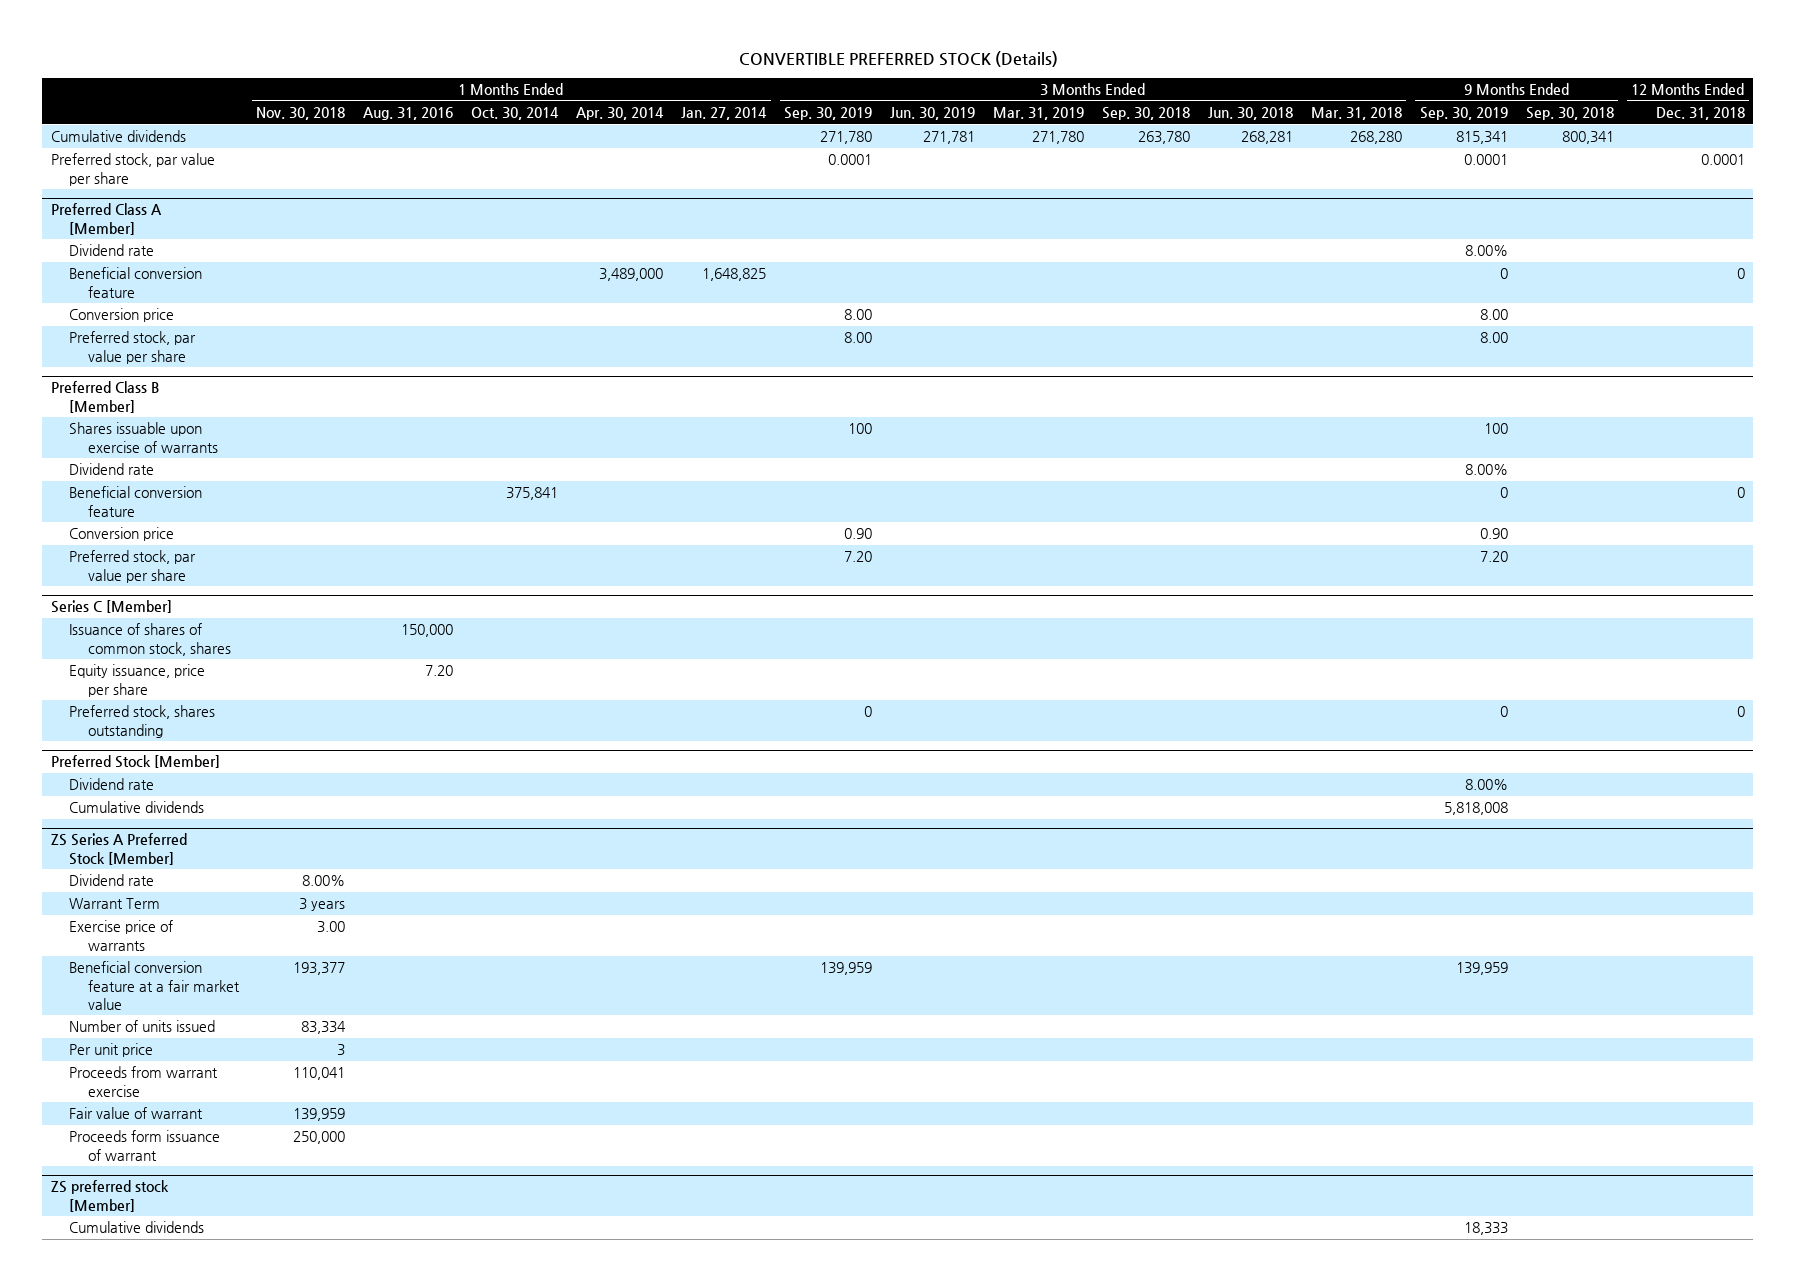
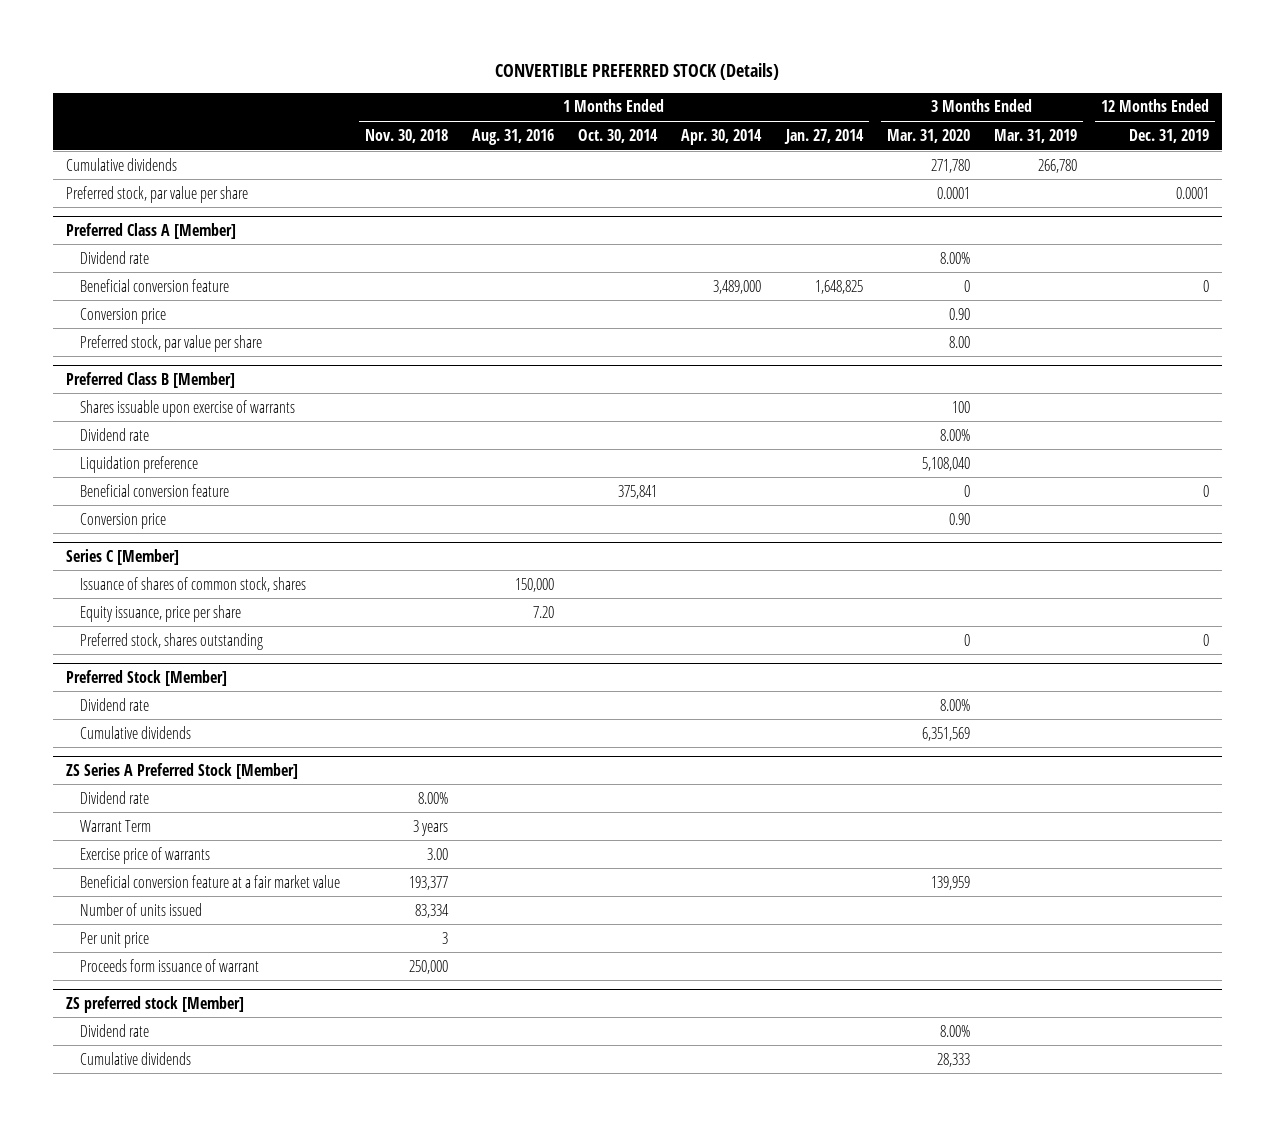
- | 1 Months Ended Nov. 30, 2018 | 1 Months Ended Aug. 31, 2016 | 1 Months Ended Oct. 30, 2014 | 1 Months Ended Apr. 30, 2014 | 1 Months Ended Jan. 27, 2014 | 3 Months Ended Sep. 30, 2019 | 3 Months Ended Jun. 30, 2019 | 3 Months Ended Mar. 31, 2019 | 3 Months Ended Sep. 30, 2018 | 3 Months Ended Jun. 30, 2018 | 3 Months Ended Mar. 31, 2018 | 9 Months Ended Sep. 30, 2019 | 9 Months Ended Sep. 30, 2018 | 12 Months Ended Dec. 31, 2018
+ | 1 Months Ended Nov. 30, 2018 | 1 Months Ended Aug. 31, 2016 | 1 Months Ended Oct. 30, 2014 | 1 Months Ended Apr. 30, 2014 | 1 Months Ended Jan. 27, 2014 | 3 Months Ended Mar. 31, 2020 | 3 Months Ended Mar. 31, 2019 | 12 Months Ended Dec. 31, 2019
- Cumulative dividends | | | | | | 271,780 | 271,781 | 271,780 | 263,780 | 268,281 | 268,280 | 815,341 | 800,341 |
+ Cumulative dividends | | | | | | 271,780 | 266,780 |
@ Preferred Class B [Member]
+ Liquidation preference | | | | | | 5,108,040 | |
- Preferred stock, par value per share | | | | | | 7.20 | | | | | | 7.20 | |
@ ZS Series A Preferred Stock [Member]
- Proceeds from warrant exercise | 110,041 | | | | | | | | | | | | |
- Fair value of warrant | 139,959 | | | | | | | | | | | | |
@ ZS preferred stock [Member]
+ Dividend rate | | | | | | 8.00% | |

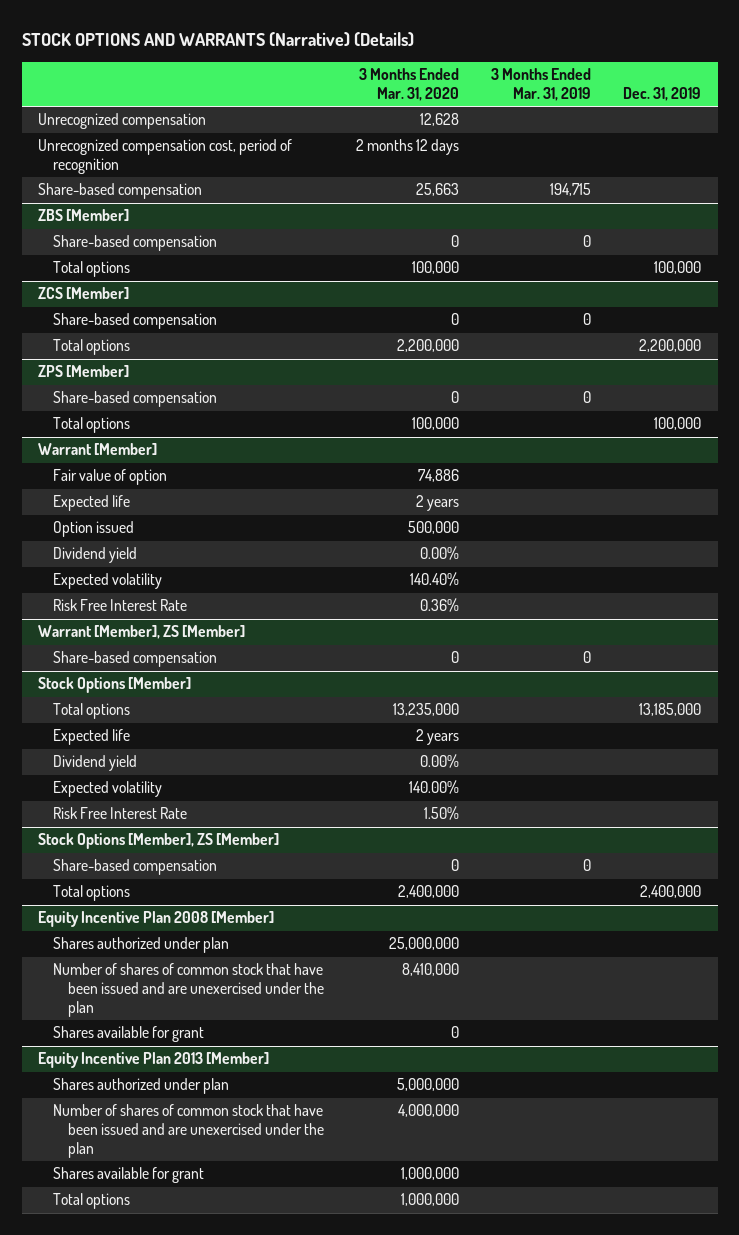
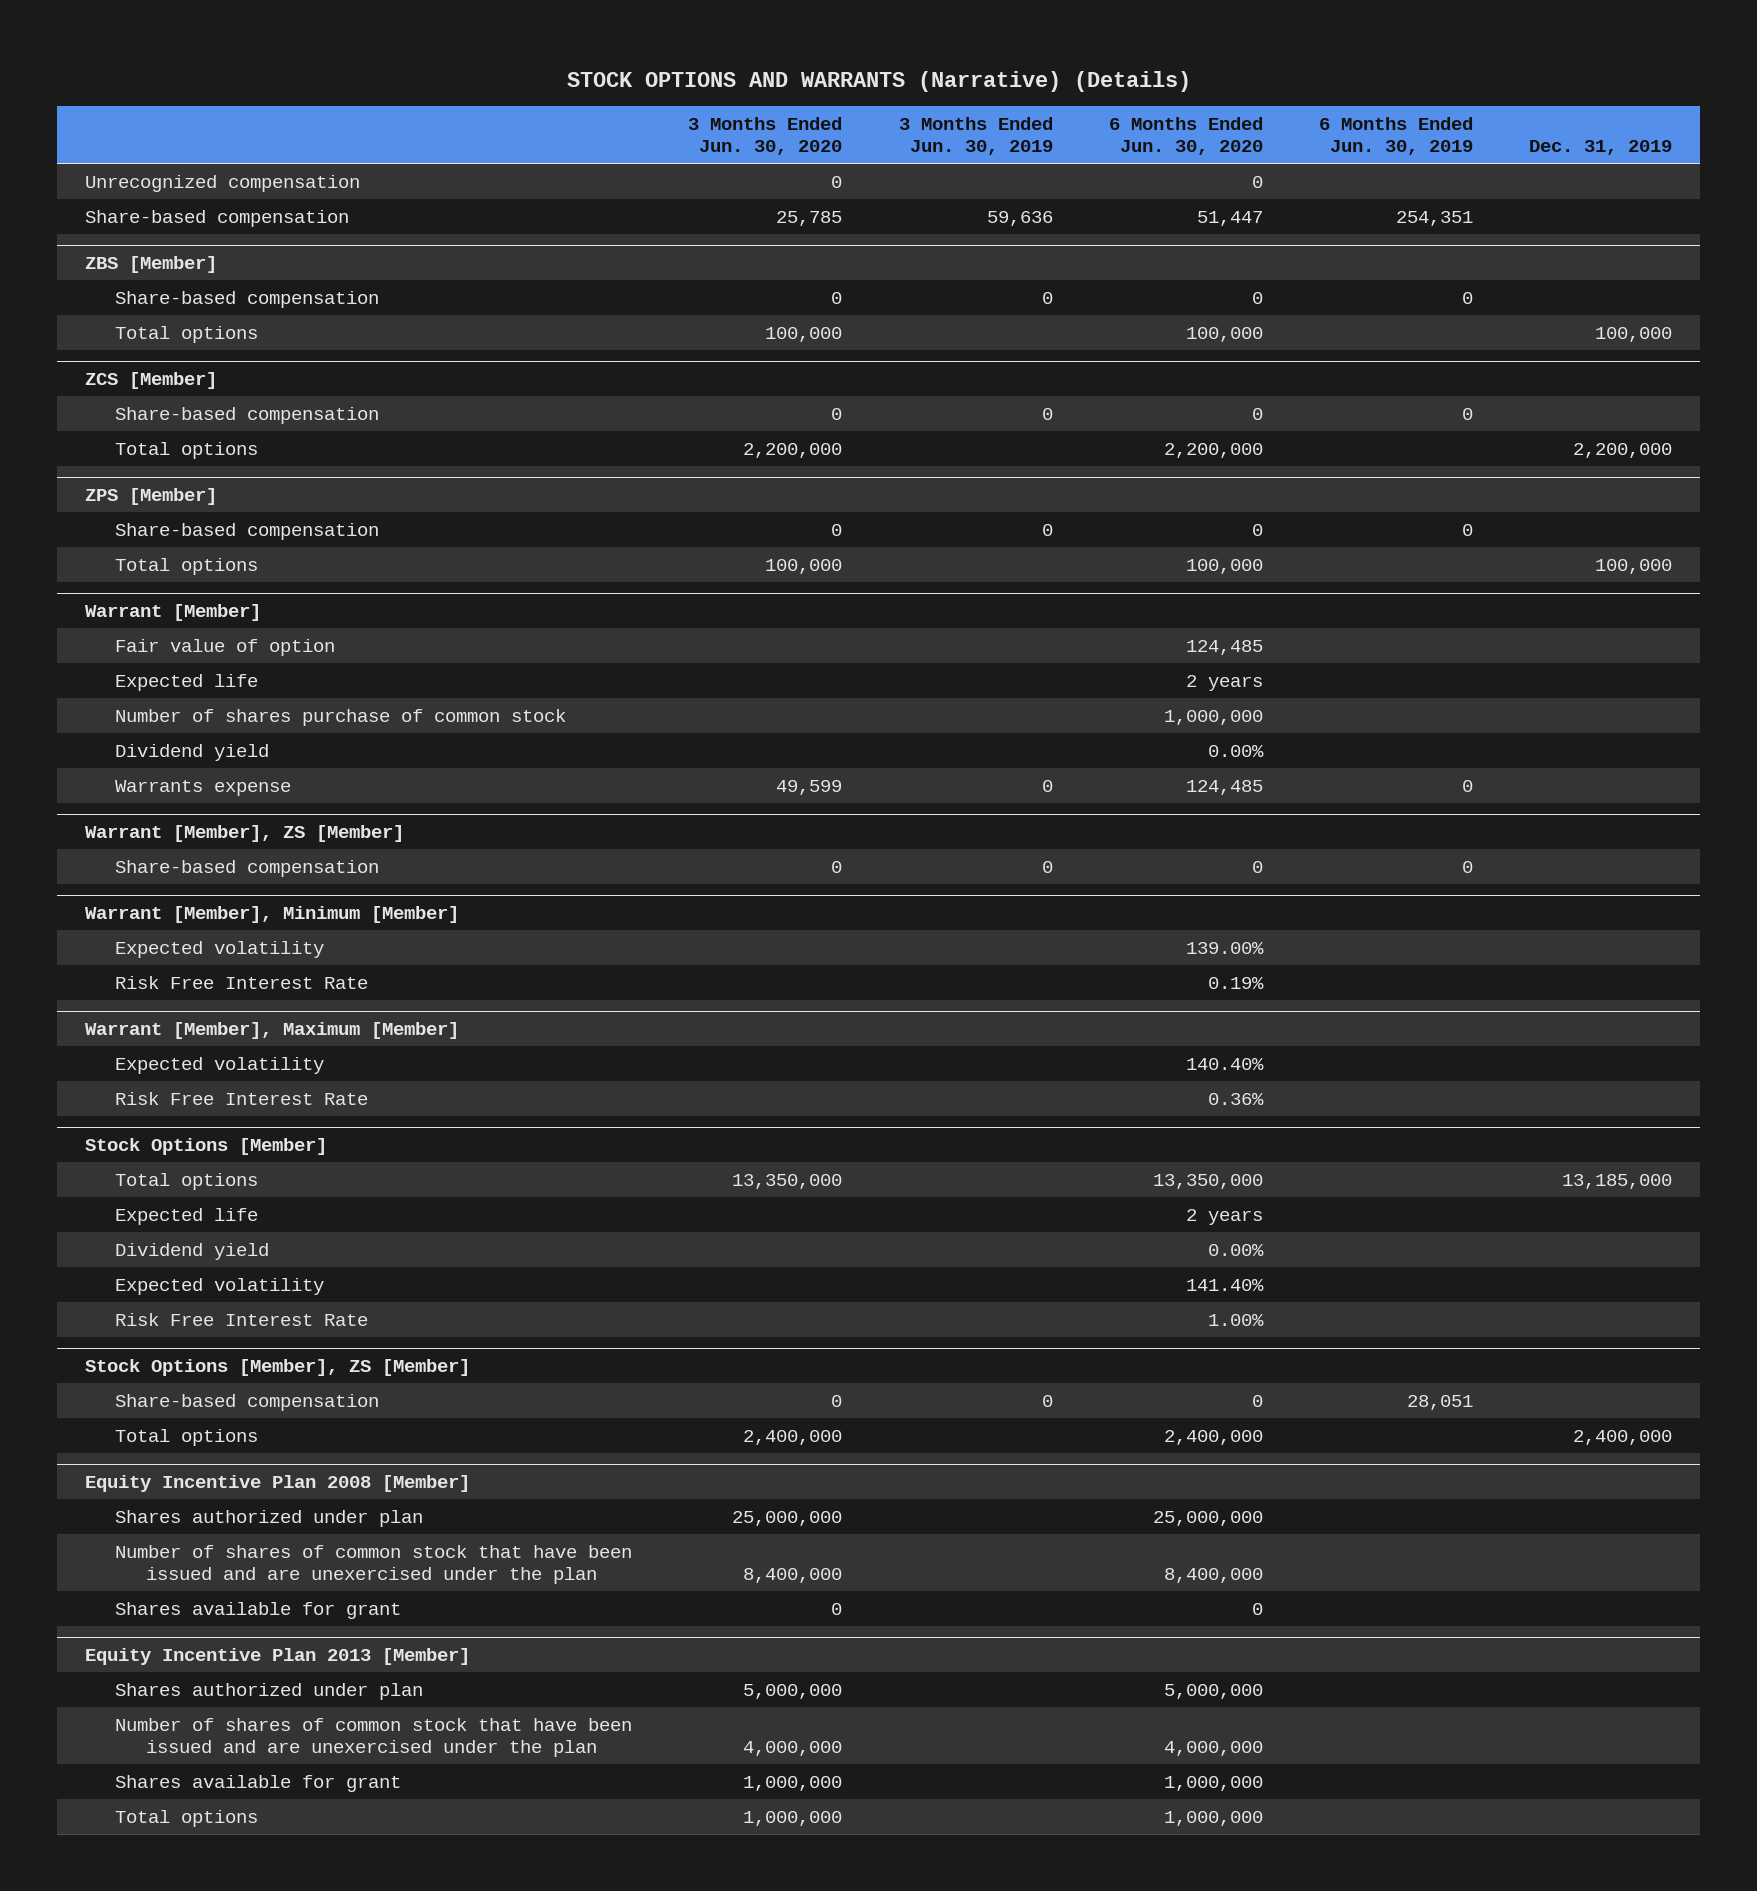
- | 3 Months Ended Mar. 31, 2020 | 3 Months Ended Mar. 31, 2019 | Dec. 31, 2019
+ | 3 Months Ended Jun. 30, 2020 | 3 Months Ended Jun. 30, 2019 | 6 Months Ended Jun. 30, 2020 | 6 Months Ended Jun. 30, 2019 | Dec. 31, 2019
- Unrecognized compensation cost, period of recognition | 2 months 12 days | |
@ Warrant [Member]
- Option issued | 500,000 | |
+ Number of shares purchase of common stock | | | 1,000,000 | |
- Expected volatility | 140.40% | |
- Risk Free Interest Rate | 0.36% | |
+ Warrants expense | 49,599 | 0 | 124,485 | 0 |
+ Warrant [Member], Minimum [Member]
+ Expected volatility | | | 139.00% | |
+ Risk Free Interest Rate | | | 0.19% | |
+ Warrant [Member], Maximum [Member]
+ Expected volatility | | | 140.40% | |
+ Risk Free Interest Rate | | | 0.36% | |

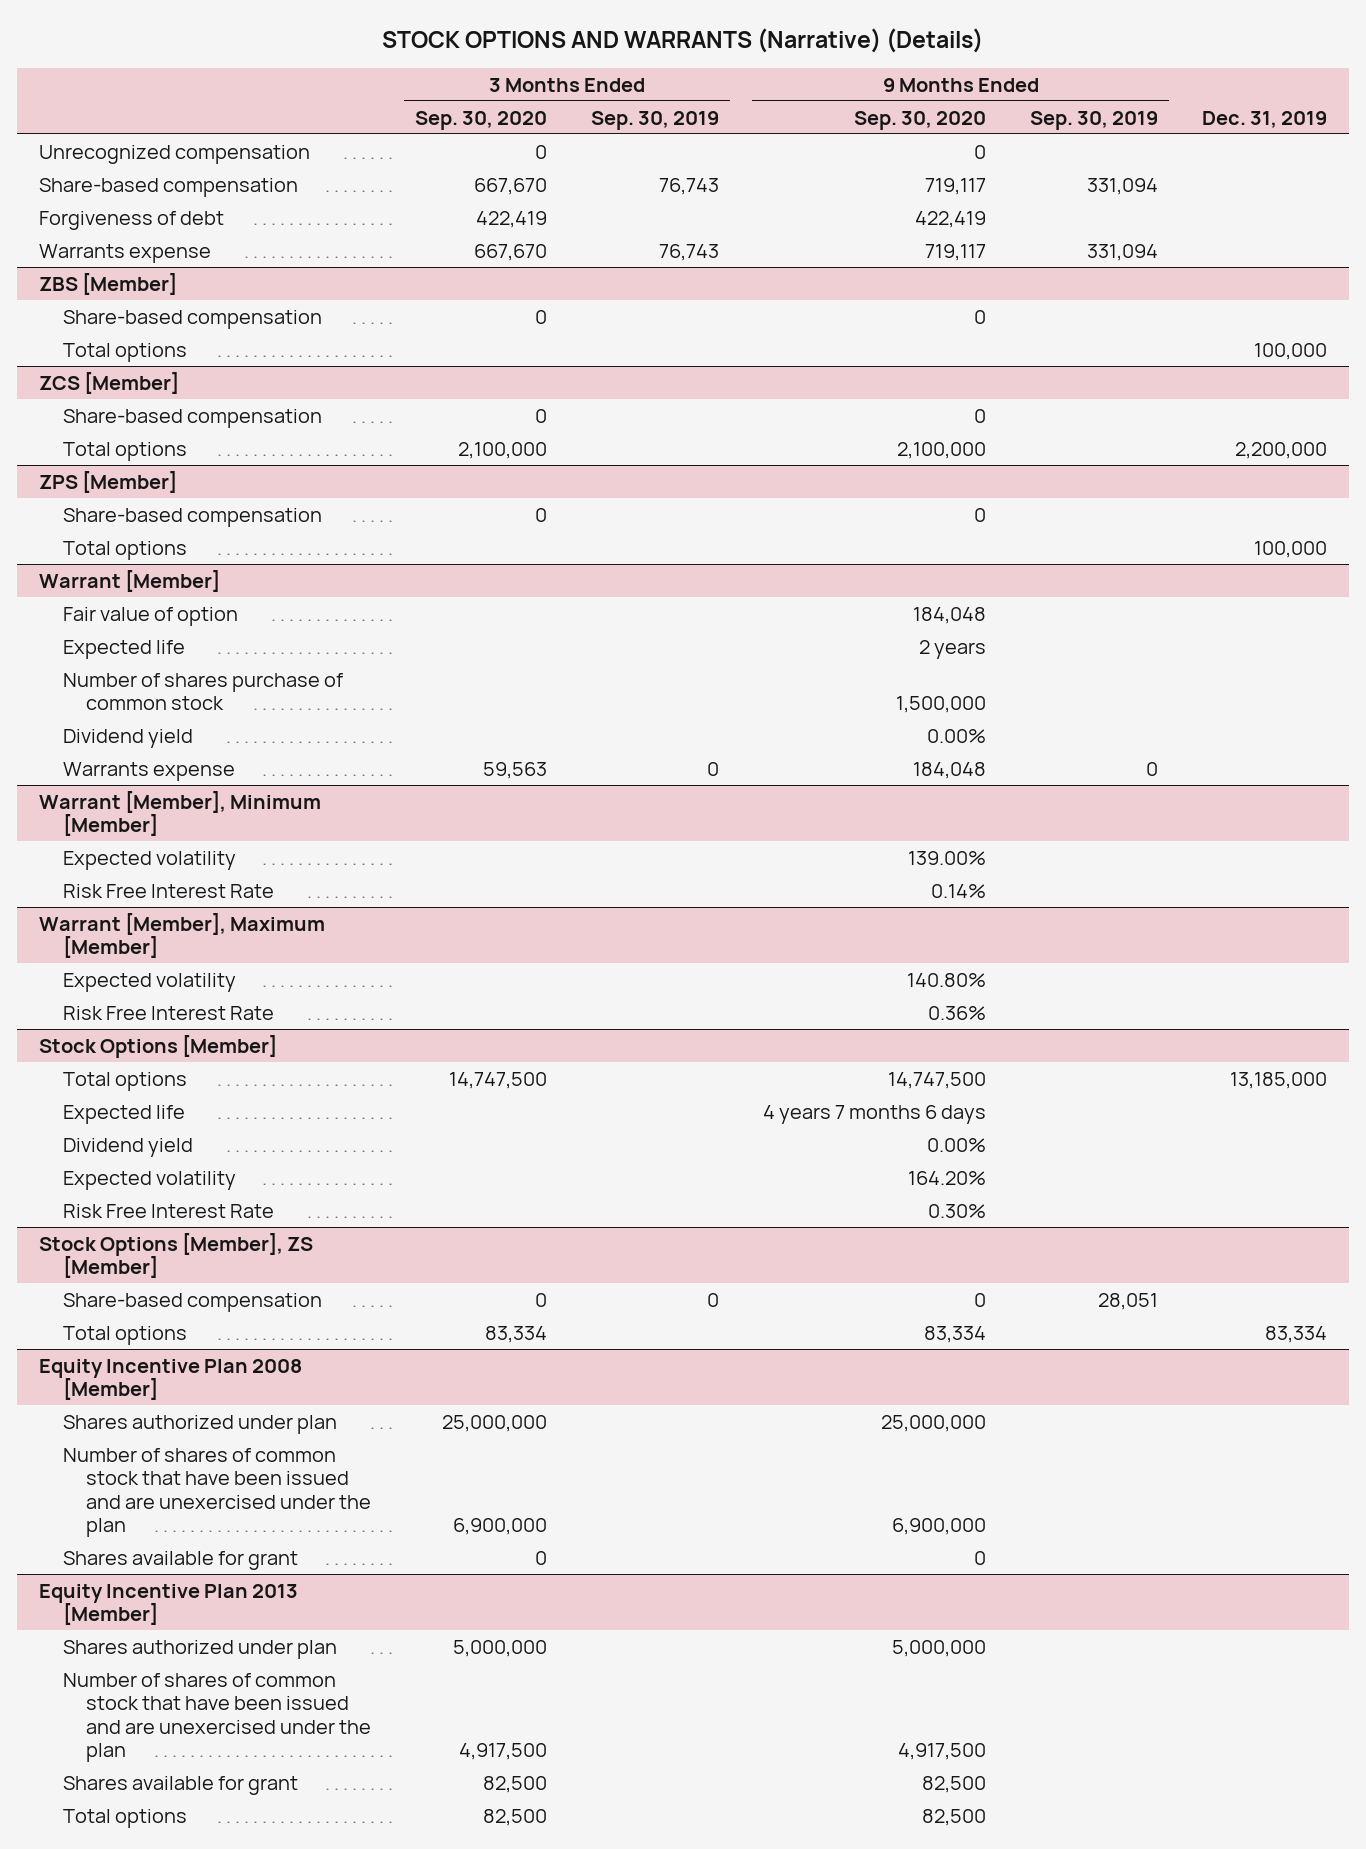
- | 3 Months Ended Jun. 30, 2020 | 3 Months Ended Jun. 30, 2019 | 6 Months Ended Jun. 30, 2020 | 6 Months Ended Jun. 30, 2019 | Dec. 31, 2019
+ | 3 Months Ended Sep. 30, 2020 | 3 Months Ended Sep. 30, 2019 | 9 Months Ended Sep. 30, 2020 | 9 Months Ended Sep. 30, 2019 | Dec. 31, 2019
+ Forgiveness of debt | 422,419 | | 422,419 | |
+ Warrants expense | 667,670 | 76,743 | 719,117 | 331,094 |
- Warrant [Member], ZS [Member]
- Share-based compensation | 0 | 0 | 0 | 0 |
@ Stock Options [Member], ZS [Member]
- Total options | 2,400,000 | | 2,400,000 | | 2,400,000
+ Total options | 83,334 | | 83,334 | | 83,334

